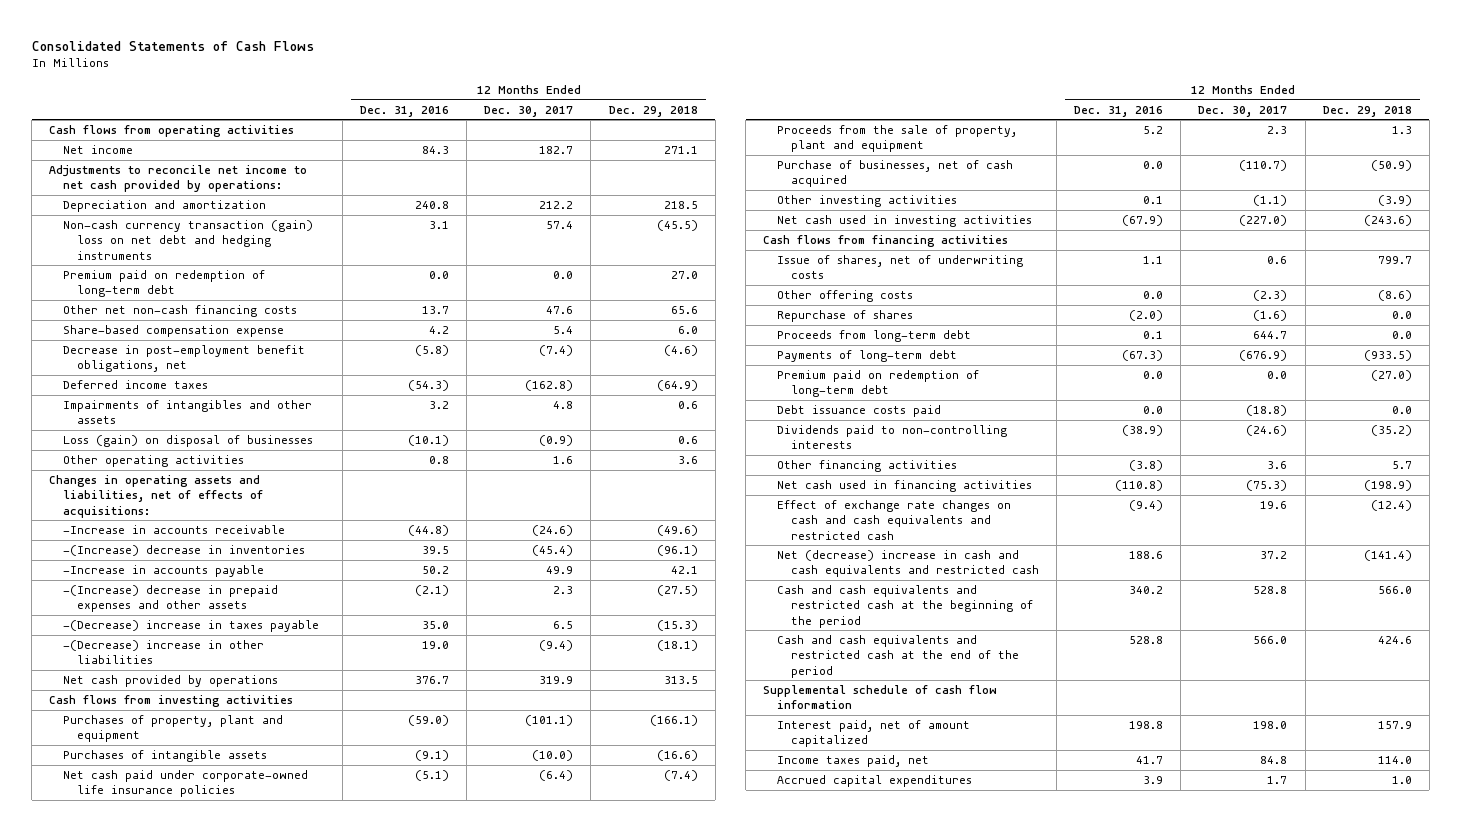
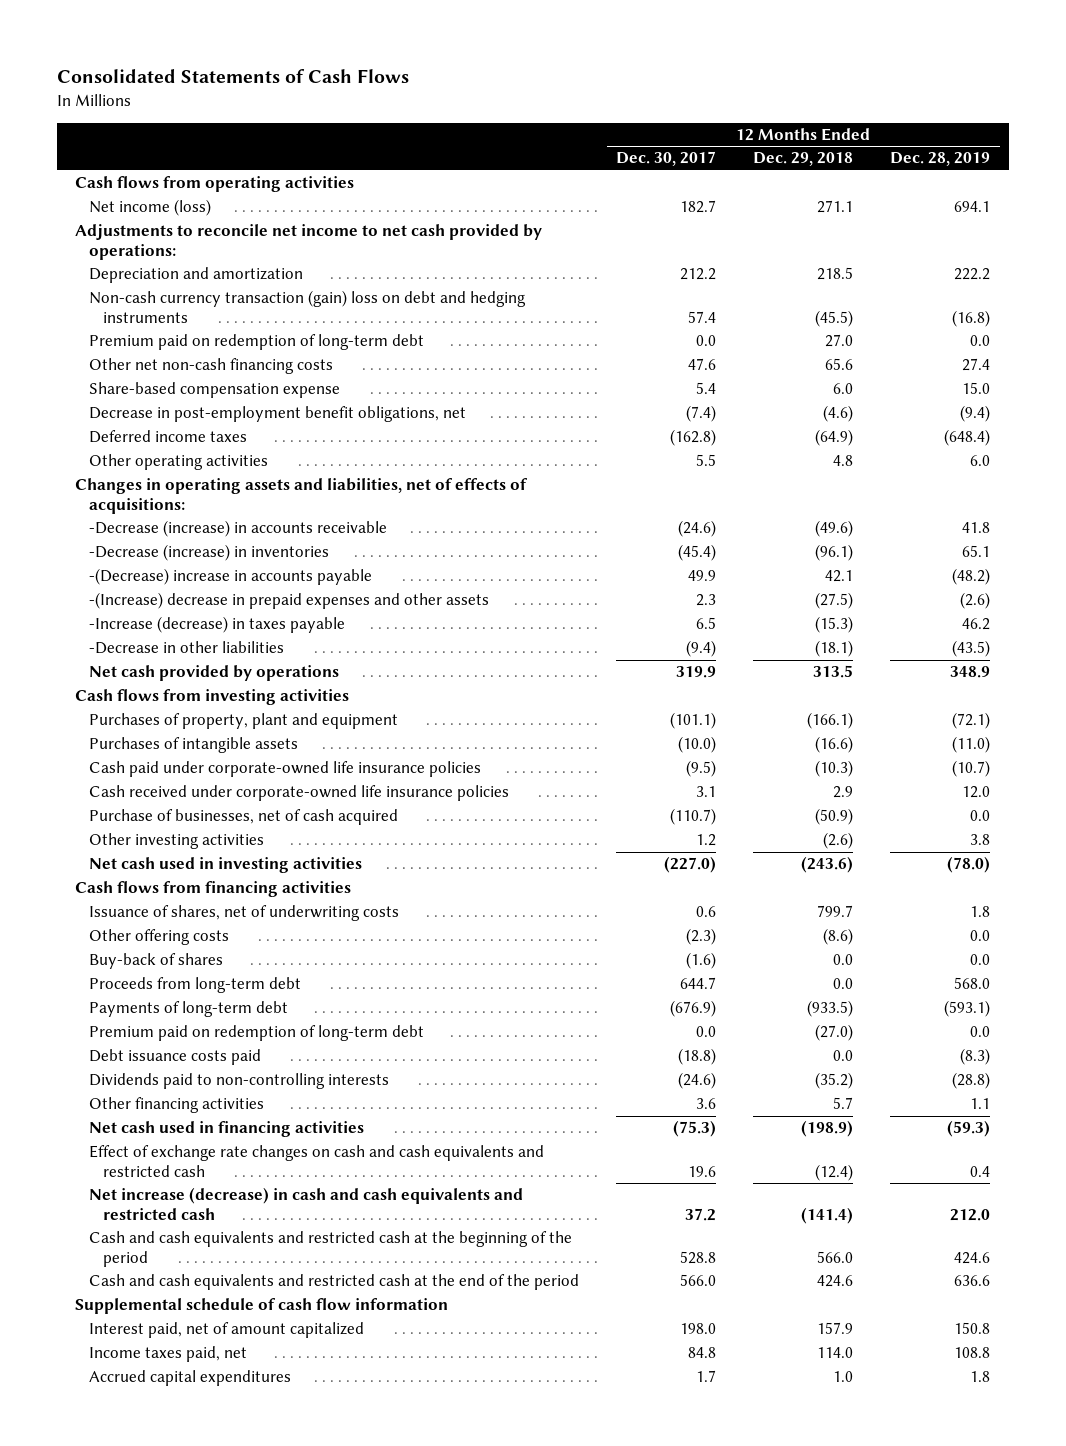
- | 12 Months Ended Dec. 31, 2016 | 12 Months Ended Dec. 30, 2017 | 12 Months Ended Dec. 29, 2018
+ | 12 Months Ended Dec. 30, 2017 | 12 Months Ended Dec. 29, 2018 | 12 Months Ended Dec. 28, 2019
- Net income | 84.3 | 182.7 | 271.1
+ Net income (loss) | 182.7 | 271.1 | 694.1
- Non-cash currency transaction (gain) loss on net debt and hedging instruments | 3.1 | 57.4 | (45.5)
+ Non-cash currency transaction (gain) loss on debt and hedging instruments | 57.4 | (45.5) | (16.8)
- Impairments of intangibles and other assets | 3.2 | 4.8 | 0.6
- Loss (gain) on disposal of businesses | (10.1) | (0.9) | 0.6
- Other operating activities | 0.8 | 1.6 | 3.6
+ Other operating activities | 5.5 | 4.8 | 6.0
- -Increase in accounts receivable | (44.8) | (24.6) | (49.6)
- -(Increase) decrease in inventories | 39.5 | (45.4) | (96.1)
- -Increase in accounts payable | 50.2 | 49.9 | 42.1
+ -Decrease (increase) in accounts receivable | (24.6) | (49.6) | 41.8
+ -Decrease (increase) in inventories | (45.4) | (96.1) | 65.1
+ -(Decrease) increase in accounts payable | 49.9 | 42.1 | (48.2)
- -(Decrease) increase in taxes payable | 35.0 | 6.5 | (15.3)
- -(Decrease) increase in other liabilities | 19.0 | (9.4) | (18.1)
+ -Increase (decrease) in taxes payable | 6.5 | (15.3) | 46.2
+ -Decrease in other liabilities | (9.4) | (18.1) | (43.5)
- Net cash paid under corporate-owned life insurance policies | (5.1) | (6.4) | (7.4)
- Proceeds from the sale of property, plant and equipment | 5.2 | 2.3 | 1.3
+ Cash paid under corporate-owned life insurance policies | (9.5) | (10.3) | (10.7)
+ Cash received under corporate-owned life insurance policies | 3.1 | 2.9 | 12.0
- Other investing activities | 0.1 | (1.1) | (3.9)
+ Other investing activities | 1.2 | (2.6) | 3.8
- Issue of shares, net of underwriting costs | 1.1 | 0.6 | 799.7
+ Issuance of shares, net of underwriting costs | 0.6 | 799.7 | 1.8
- Repurchase of shares | (2.0) | (1.6) | 0.0
+ Buy-back of shares | (1.6) | 0.0 | 0.0
- Net (decrease) increase in cash and cash equivalents and restricted cash | 188.6 | 37.2 | (141.4)
+ Net increase (decrease) in cash and cash equivalents and restricted cash | 37.2 | (141.4) | 212.0

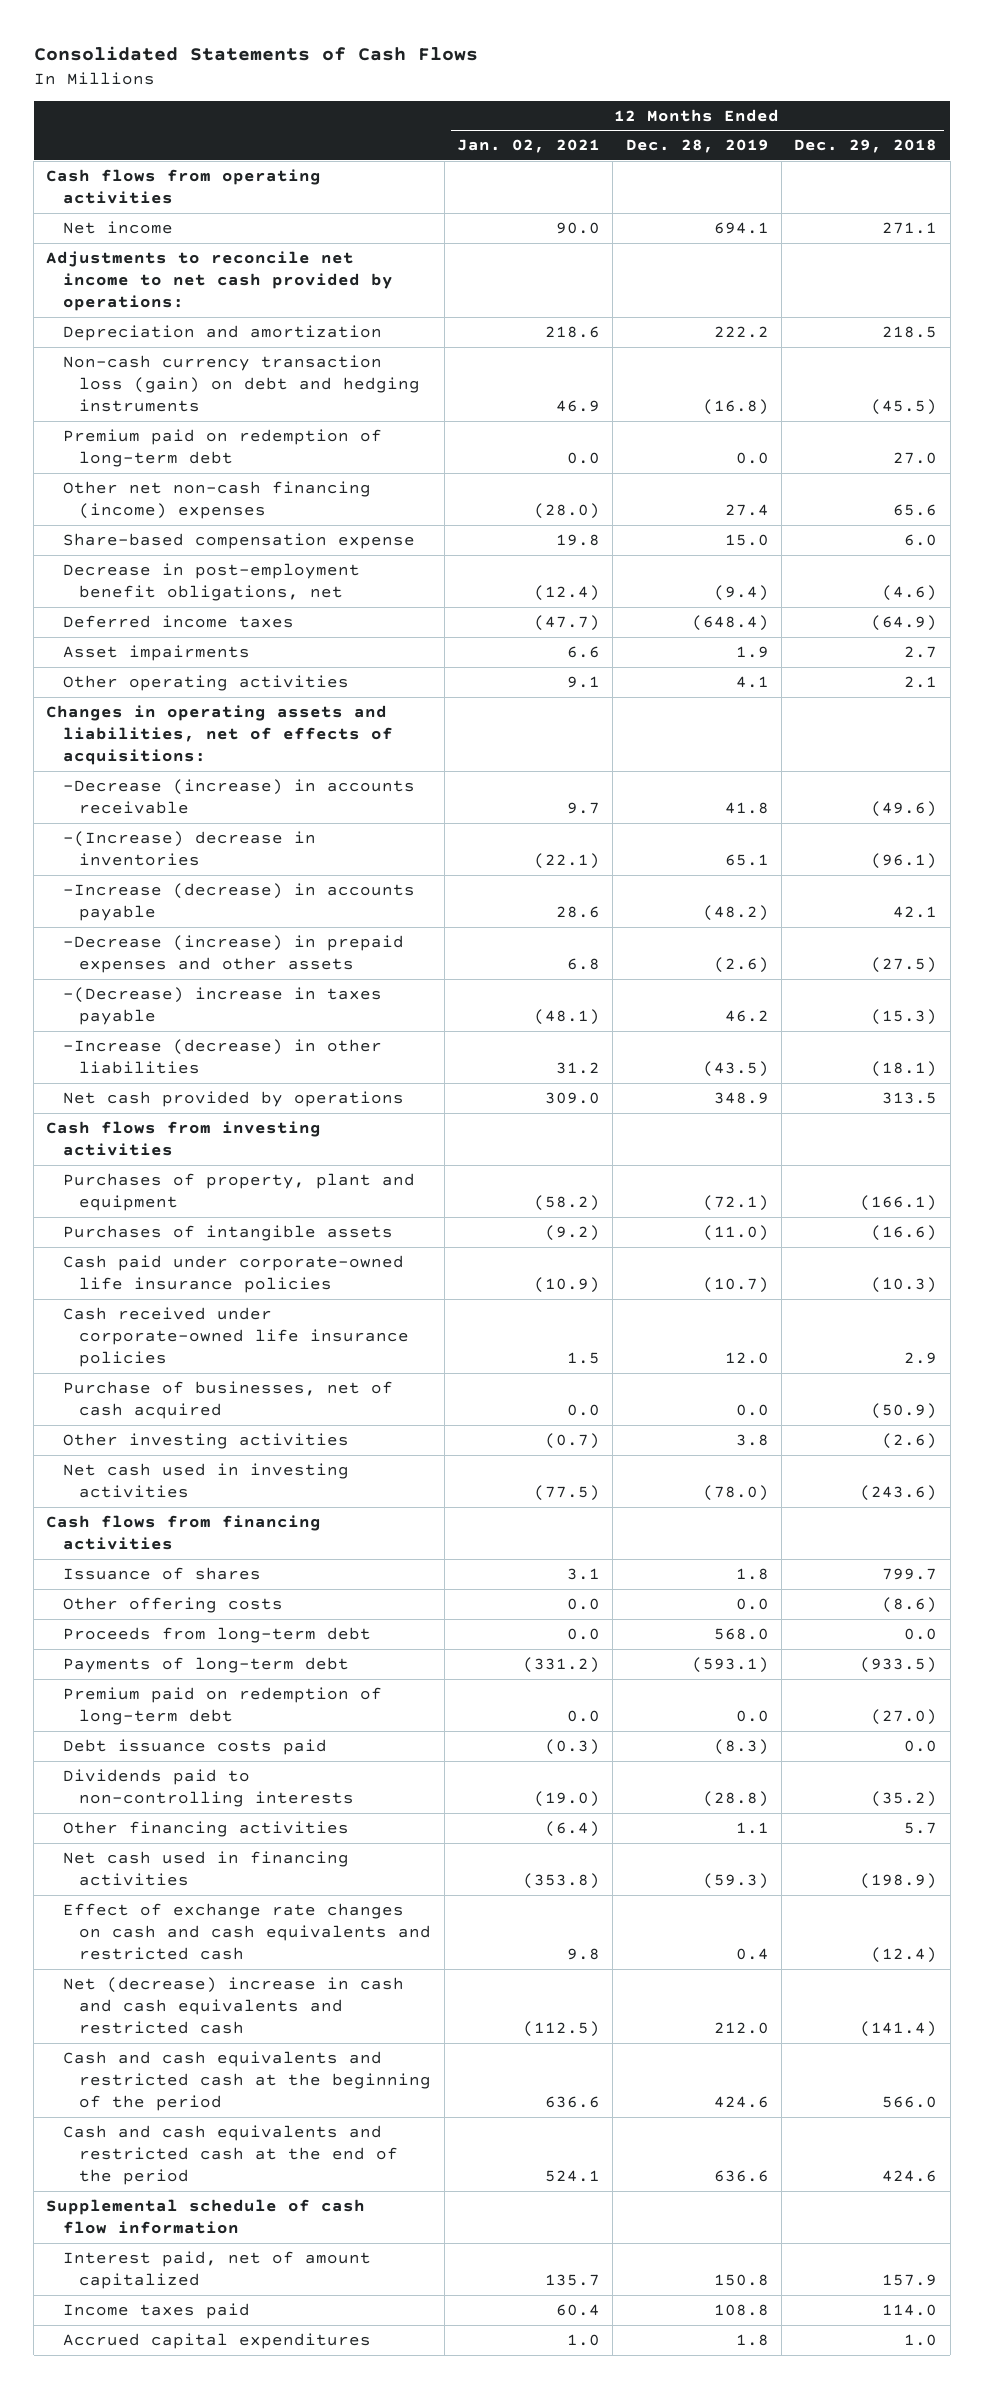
- | 12 Months Ended Dec. 30, 2017 | 12 Months Ended Dec. 29, 2018 | 12 Months Ended Dec. 28, 2019
+ | 12 Months Ended Jan. 02, 2021 | 12 Months Ended Dec. 28, 2019 | 12 Months Ended Dec. 29, 2018
- Net income (loss) | 182.7 | 271.1 | 694.1
+ Net income | 90.0 | 694.1 | 271.1
- Non-cash currency transaction (gain) loss on debt and hedging instruments | 57.4 | (45.5) | (16.8)
+ Non-cash currency transaction loss (gain) on debt and hedging instruments | 46.9 | (16.8) | (45.5)
- Other net non-cash financing costs | 47.6 | 65.6 | 27.4
+ Other net non-cash financing (income) expenses | (28.0) | 27.4 | 65.6
- Other operating activities | 5.5 | 4.8 | 6.0
+ Asset impairments | 6.6 | 1.9 | 2.7
+ Other operating activities | 9.1 | 4.1 | 2.1
- -Decrease (increase) in inventories | (45.4) | (96.1) | 65.1
- -(Decrease) increase in accounts payable | 49.9 | 42.1 | (48.2)
- -(Increase) decrease in prepaid expenses and other assets | 2.3 | (27.5) | (2.6)
- -Increase (decrease) in taxes payable | 6.5 | (15.3) | 46.2
- -Decrease in other liabilities | (9.4) | (18.1) | (43.5)
+ -(Increase) decrease in inventories | (22.1) | 65.1 | (96.1)
+ -Increase (decrease) in accounts payable | 28.6 | (48.2) | 42.1
+ -Decrease (increase) in prepaid expenses and other assets | 6.8 | (2.6) | (27.5)
+ -(Decrease) increase in taxes payable | (48.1) | 46.2 | (15.3)
+ -Increase (decrease) in other liabilities | 31.2 | (43.5) | (18.1)
- Issuance of shares, net of underwriting costs | 0.6 | 799.7 | 1.8
+ Issuance of shares | 3.1 | 1.8 | 799.7
- Buy-back of shares | (1.6) | 0.0 | 0.0
- Net increase (decrease) in cash and cash equivalents and restricted cash | 37.2 | (141.4) | 212.0
+ Net (decrease) increase in cash and cash equivalents and restricted cash | (112.5) | 212.0 | (141.4)
- Income taxes paid, net | 84.8 | 114.0 | 108.8
+ Income taxes paid | 60.4 | 108.8 | 114.0

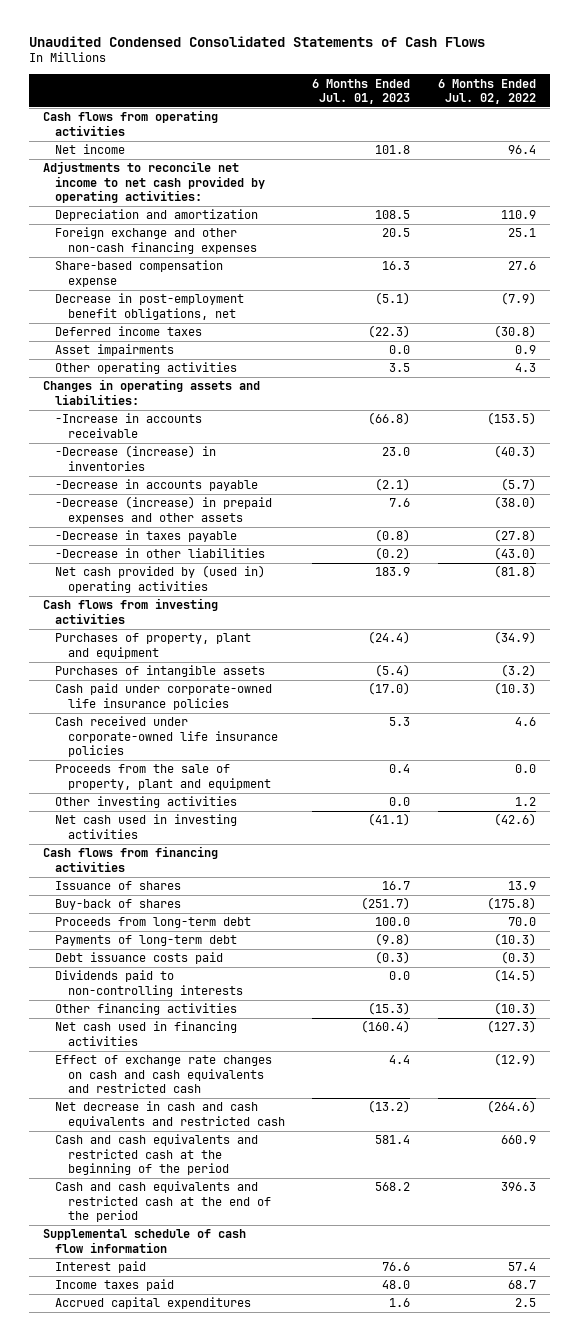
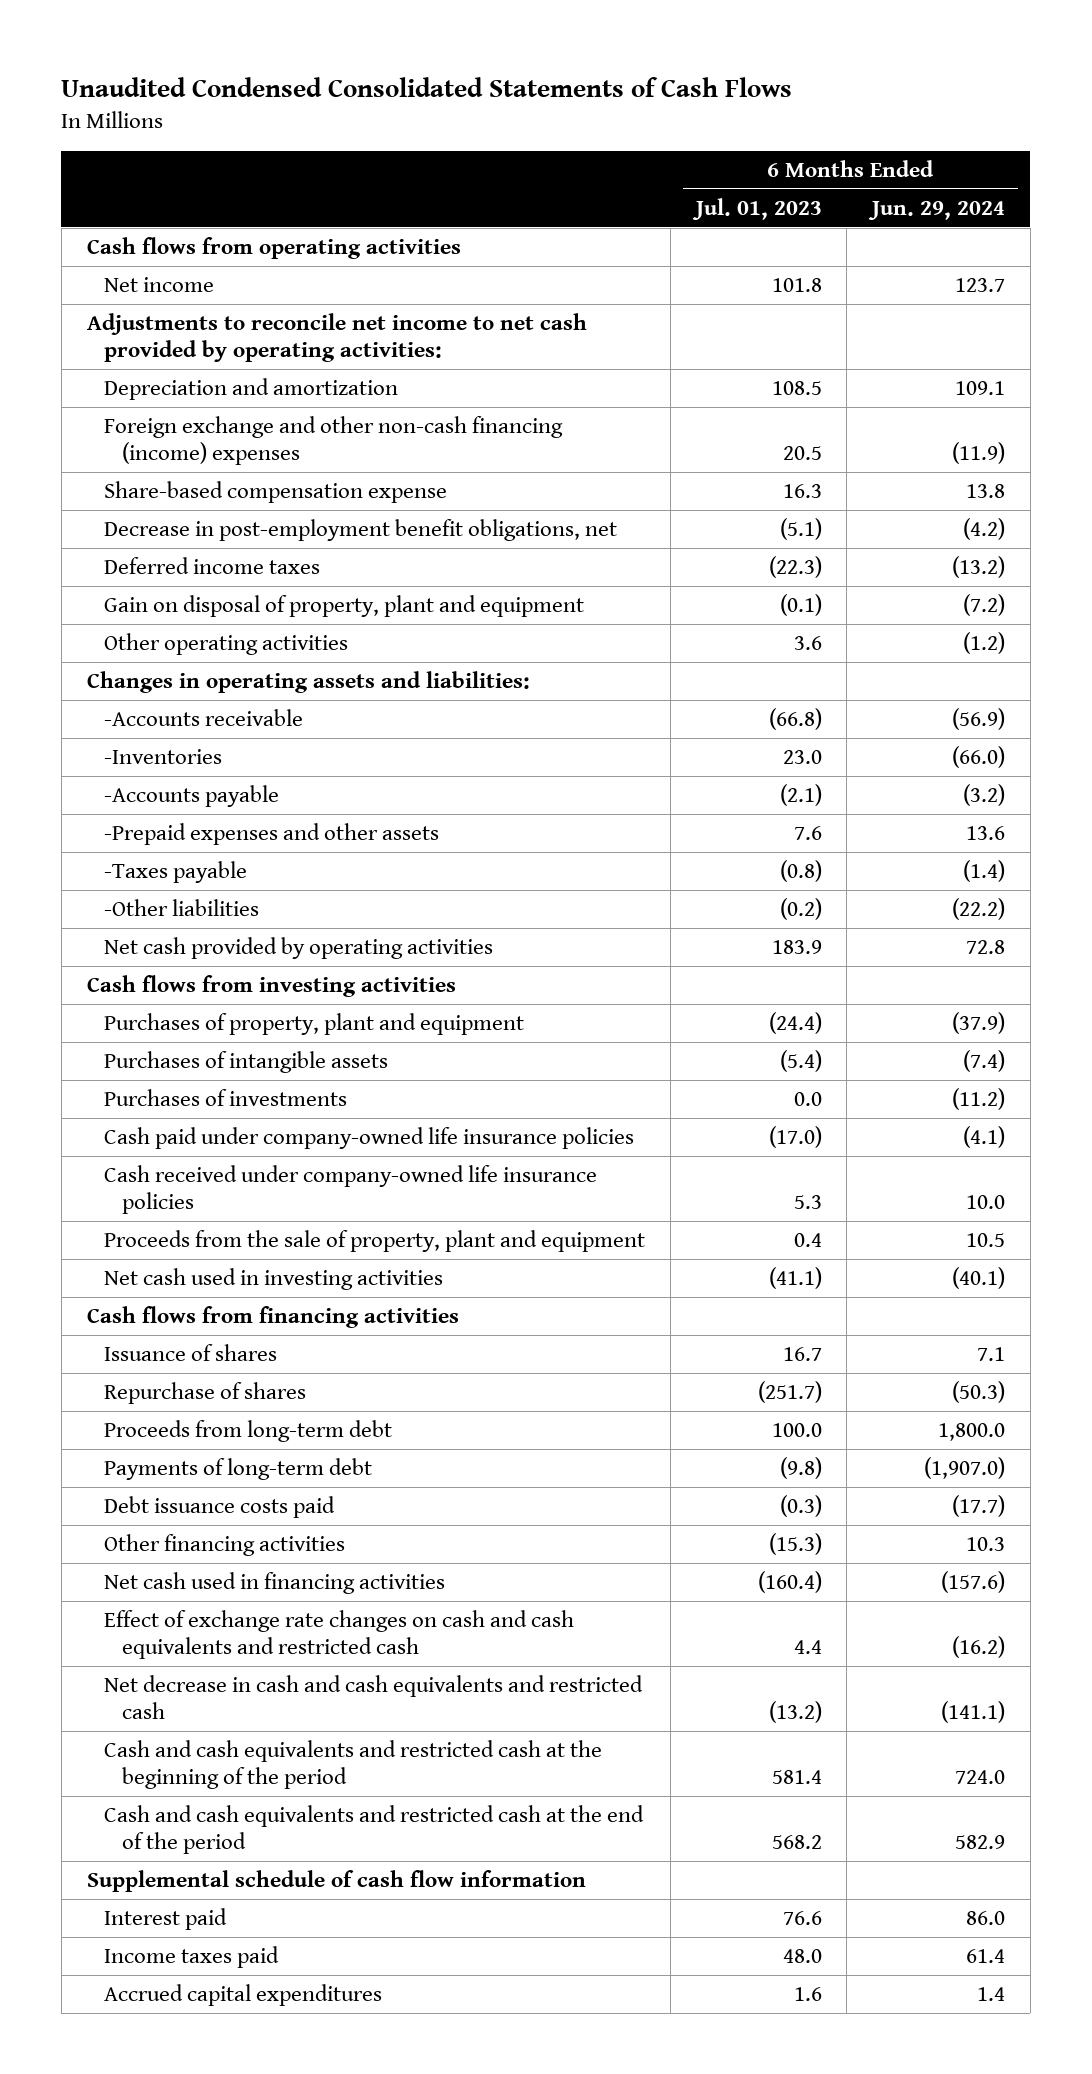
- | 6 Months Ended Jul. 01, 2023 | 6 Months Ended Jul. 02, 2022
+ | 6 Months Ended Jul. 01, 2023 | 6 Months Ended Jun. 29, 2024
- Foreign exchange and other non-cash financing expenses | 20.5 | 25.1
+ Foreign exchange and other non-cash financing (income) expenses | 20.5 | (11.9)
- Asset impairments | 0.0 | 0.9
- Other operating activities | 3.5 | 4.3
+ Gain on disposal of property, plant and equipment | (0.1) | (7.2)
+ Other operating activities | 3.6 | (1.2)
- -Increase in accounts receivable | (66.8) | (153.5)
- -Decrease (increase) in inventories | 23.0 | (40.3)
- -Decrease in accounts payable | (2.1) | (5.7)
- -Decrease (increase) in prepaid expenses and other assets | 7.6 | (38.0)
- -Decrease in taxes payable | (0.8) | (27.8)
- -Decrease in other liabilities | (0.2) | (43.0)
- Net cash provided by (used in) operating activities | 183.9 | (81.8)
+ -Accounts receivable | (66.8) | (56.9)
+ -Inventories | 23.0 | (66.0)
+ -Accounts payable | (2.1) | (3.2)
+ -Prepaid expenses and other assets | 7.6 | 13.6
+ -Taxes payable | (0.8) | (1.4)
+ -Other liabilities | (0.2) | (22.2)
+ Net cash provided by operating activities | 183.9 | 72.8
- Cash paid under corporate-owned life insurance policies | (17.0) | (10.3)
- Cash received under corporate-owned life insurance policies | 5.3 | 4.6
+ Purchases of investments | 0.0 | (11.2)
+ Cash paid under company-owned life insurance policies | (17.0) | (4.1)
+ Cash received under company-owned life insurance policies | 5.3 | 10.0
- Other investing activities | 0.0 | 1.2
- Buy-back of shares | (251.7) | (175.8)
+ Repurchase of shares | (251.7) | (50.3)
- Dividends paid to non-controlling interests | 0.0 | (14.5)

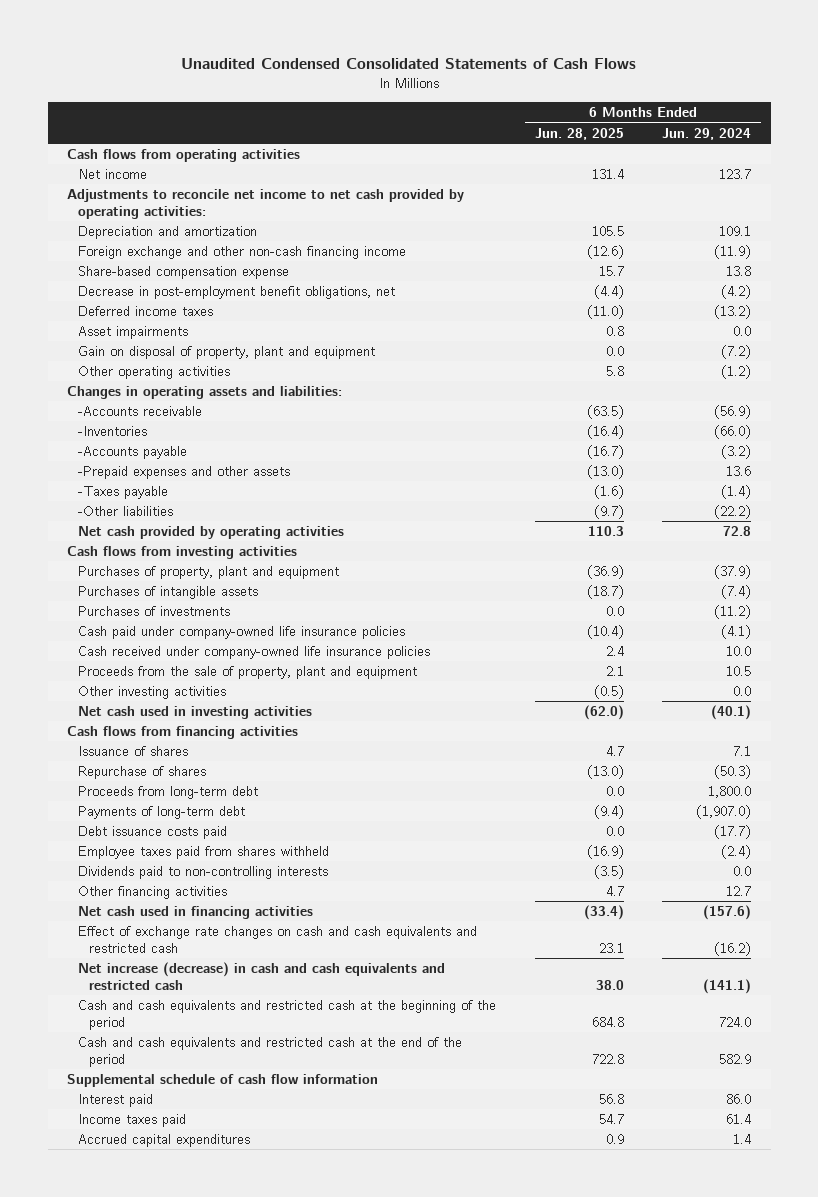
- | 6 Months Ended Jul. 01, 2023 | 6 Months Ended Jun. 29, 2024
+ | 6 Months Ended Jun. 28, 2025 | 6 Months Ended Jun. 29, 2024
- Foreign exchange and other non-cash financing (income) expenses | 20.5 | (11.9)
+ Foreign exchange and other non-cash financing income | (12.6) | (11.9)
+ Asset impairments | 0.8 | 0.0
+ Other investing activities | (0.5) | 0.0
- Other financing activities | (15.3) | 10.3
+ Employee taxes paid from shares withheld | (16.9) | (2.4)
+ Dividends paid to non-controlling interests | (3.5) | 0.0
+ Other financing activities | 4.7 | 12.7
- Net decrease in cash and cash equivalents and restricted cash | (13.2) | (141.1)
+ Net increase (decrease) in cash and cash equivalents and restricted cash | 38.0 | (141.1)

